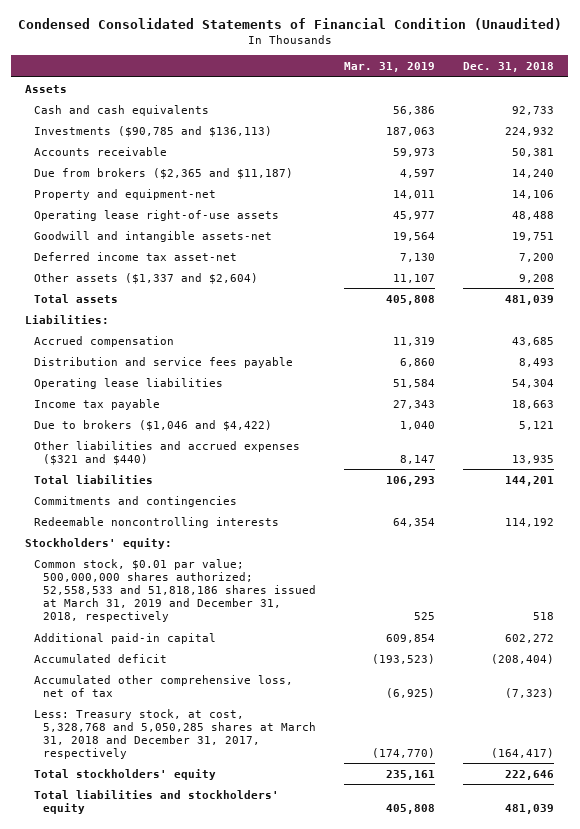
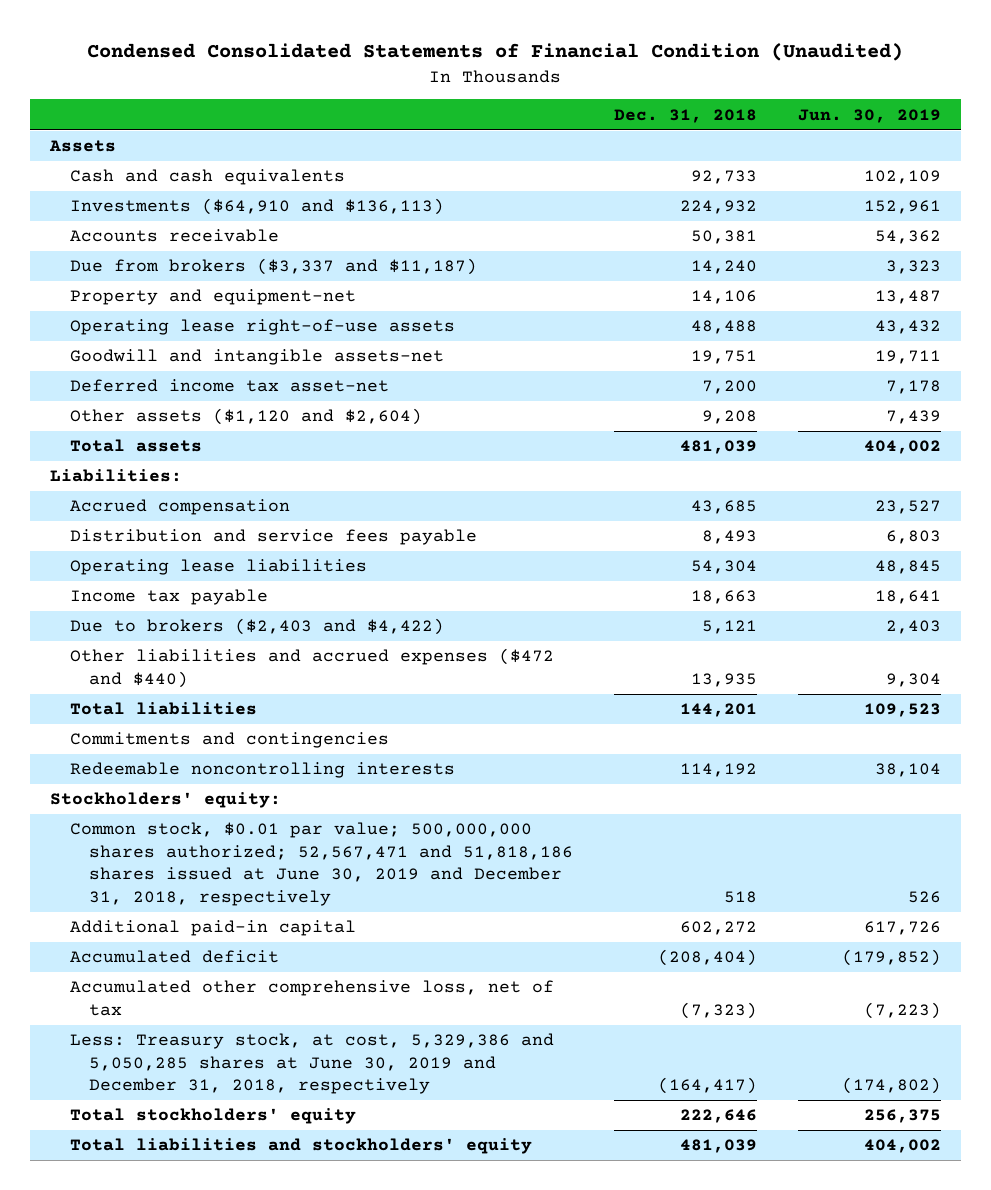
- | Mar. 31, 2019 | Dec. 31, 2018
+ | Dec. 31, 2018 | Jun. 30, 2019
- Investments ($90,785 and $136,113) | 187,063 | 224,932
+ Investments ($64,910 and $136,113) | 224,932 | 152,961
- Due from brokers ($2,365 and $11,187) | 4,597 | 14,240
+ Due from brokers ($3,337 and $11,187) | 14,240 | 3,323
- Other assets ($1,337 and $2,604) | 11,107 | 9,208
+ Other assets ($1,120 and $2,604) | 9,208 | 7,439
- Due to brokers ($1,046 and $4,422) | 1,040 | 5,121
- Other liabilities and accrued expenses ($321 and $440) | 8,147 | 13,935
+ Due to brokers ($2,403 and $4,422) | 5,121 | 2,403
+ Other liabilities and accrued expenses ($472 and $440) | 13,935 | 9,304
- Common stock, $0.01 par value; 500,000,000 shares authorized; 52,558,533 and 51,818,186 shares issued at March 31, 2019 and December 31, 2018, respectively | 525 | 518
+ Common stock, $0.01 par value; 500,000,000 shares authorized; 52,567,471 and 51,818,186 shares issued at June 30, 2019 and December 31, 2018, respectively | 518 | 526
- Less: Treasury stock, at cost, 5,328,768 and 5,050,285 shares at March 31, 2018 and December 31, 2017, respectively | (174,770) | (164,417)
+ Less: Treasury stock, at cost, 5,329,386 and 5,050,285 shares at June 30, 2019 and December 31, 2018, respectively | (164,417) | (174,802)

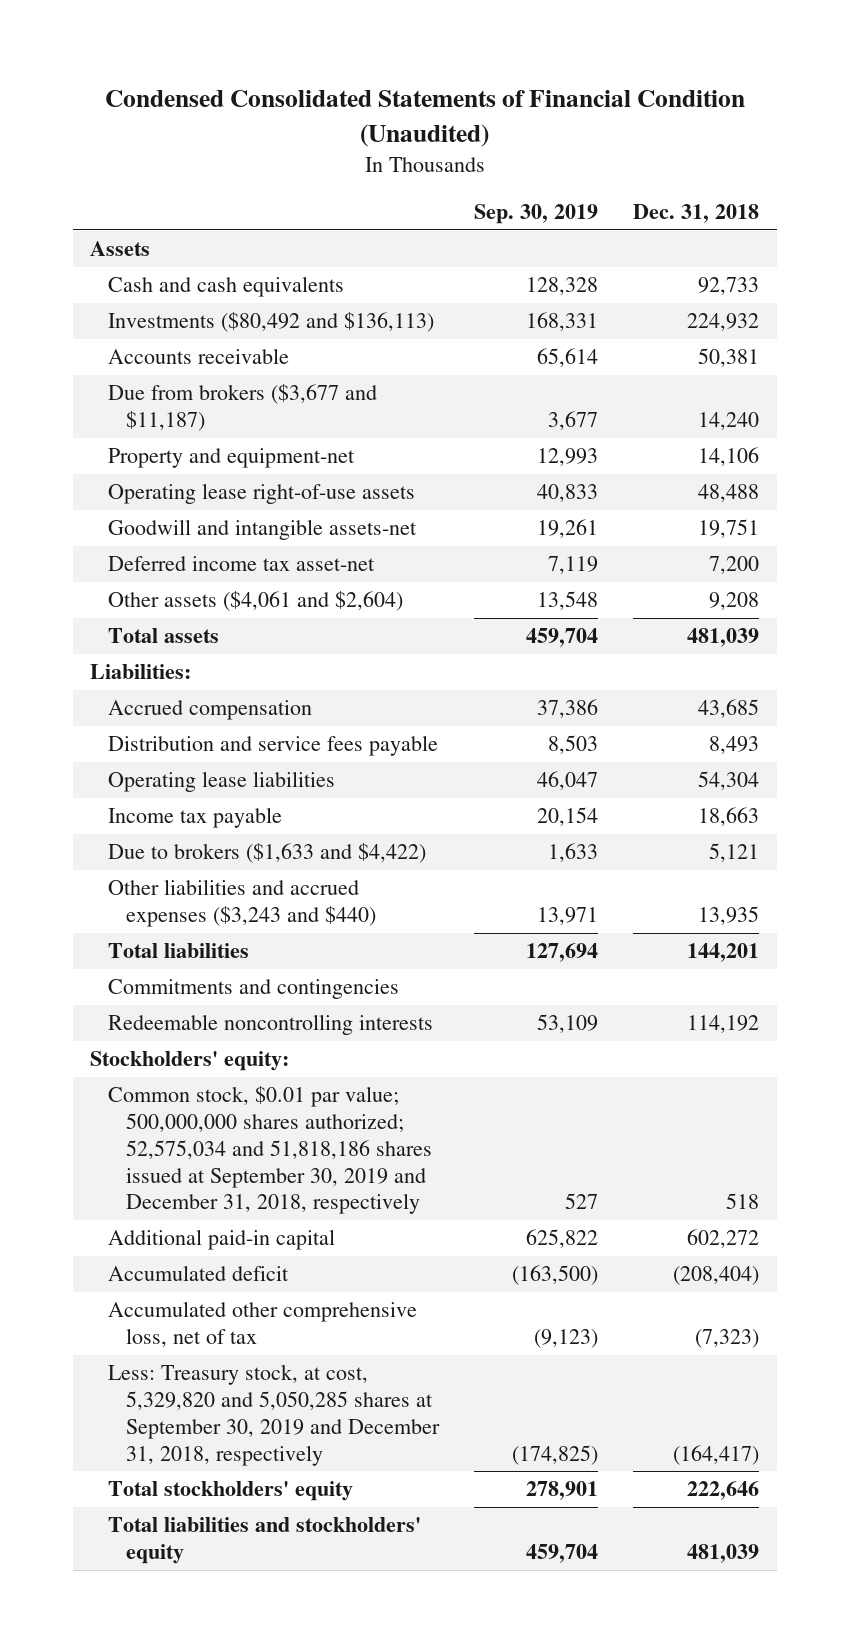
- | Dec. 31, 2018 | Jun. 30, 2019
+ | Sep. 30, 2019 | Dec. 31, 2018
- Investments ($64,910 and $136,113) | 224,932 | 152,961
+ Investments ($80,492 and $136,113) | 168,331 | 224,932
- Due from brokers ($3,337 and $11,187) | 14,240 | 3,323
+ Due from brokers ($3,677 and $11,187) | 3,677 | 14,240
- Other assets ($1,120 and $2,604) | 9,208 | 7,439
+ Other assets ($4,061 and $2,604) | 13,548 | 9,208
- Due to brokers ($2,403 and $4,422) | 5,121 | 2,403
- Other liabilities and accrued expenses ($472 and $440) | 13,935 | 9,304
+ Due to brokers ($1,633 and $4,422) | 1,633 | 5,121
+ Other liabilities and accrued expenses ($3,243 and $440) | 13,971 | 13,935
- Common stock, $0.01 par value; 500,000,000 shares authorized; 52,567,471 and 51,818,186 shares issued at June 30, 2019 and December 31, 2018, respectively | 518 | 526
+ Common stock, $0.01 par value; 500,000,000 shares authorized; 52,575,034 and 51,818,186 shares issued at September 30, 2019 and December 31, 2018, respectively | 527 | 518
- Less: Treasury stock, at cost, 5,329,386 and 5,050,285 shares at June 30, 2019 and December 31, 2018, respectively | (164,417) | (174,802)
+ Less: Treasury stock, at cost, 5,329,820 and 5,050,285 shares at September 30, 2019 and December 31, 2018, respectively | (174,825) | (164,417)

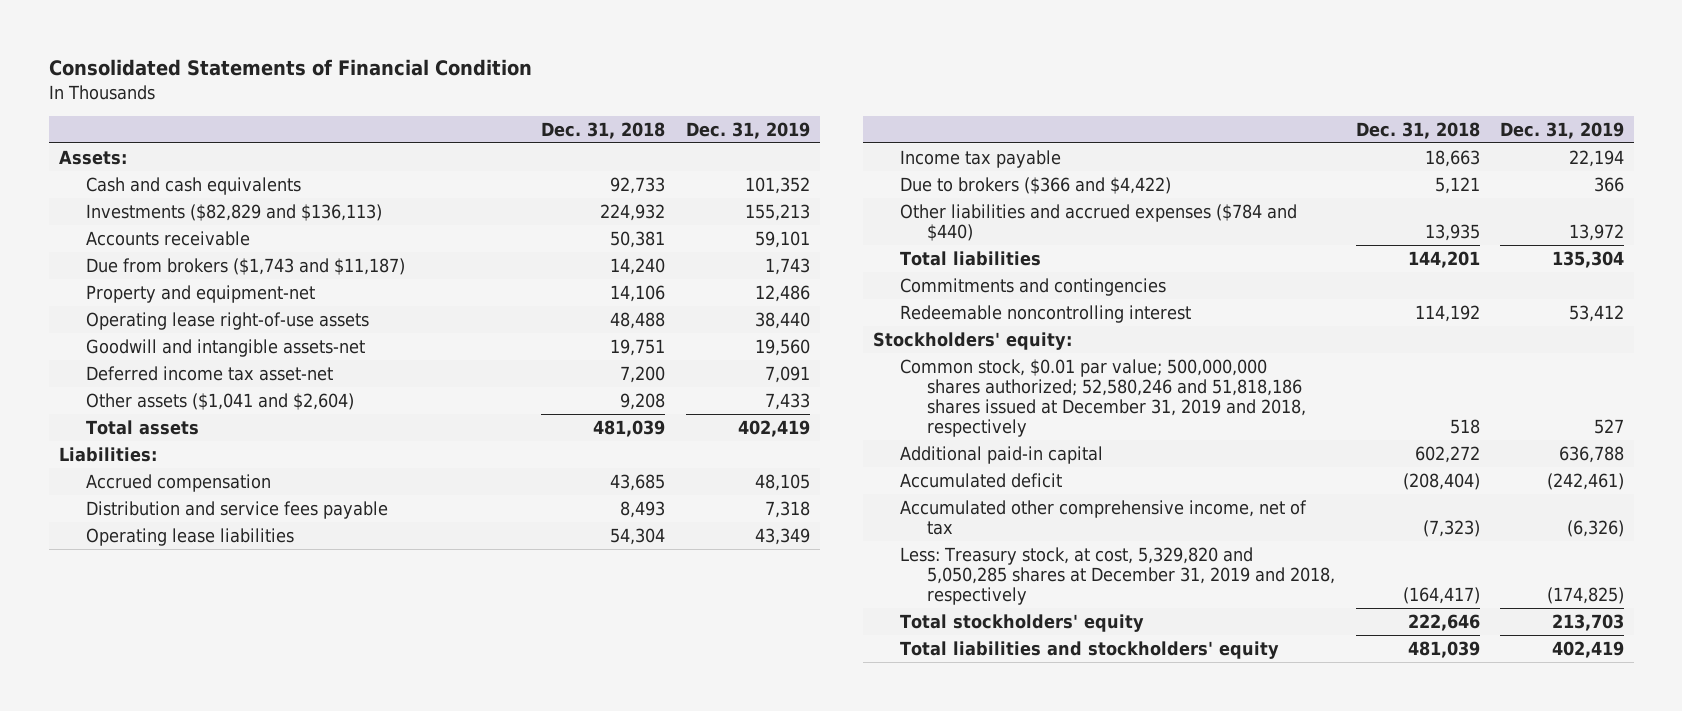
- Condensed Consolidated Statements of Financial Condition (Unaudited)
+ Consolidated Statements of Financial Condition
- | Sep. 30, 2019 | Dec. 31, 2018
+ | Dec. 31, 2018 | Dec. 31, 2019
- Assets
+ Assets:
- Investments ($80,492 and $136,113) | 168,331 | 224,932
+ Investments ($82,829 and $136,113) | 224,932 | 155,213
- Due from brokers ($3,677 and $11,187) | 3,677 | 14,240
+ Due from brokers ($1,743 and $11,187) | 14,240 | 1,743
- Other assets ($4,061 and $2,604) | 13,548 | 9,208
+ Other assets ($1,041 and $2,604) | 9,208 | 7,433
- Due to brokers ($1,633 and $4,422) | 1,633 | 5,121
- Other liabilities and accrued expenses ($3,243 and $440) | 13,971 | 13,935
+ Due to brokers ($366 and $4,422) | 5,121 | 366
+ Other liabilities and accrued expenses ($784 and $440) | 13,935 | 13,972
- Redeemable noncontrolling interests | 53,109 | 114,192
+ Redeemable noncontrolling interest | 114,192 | 53,412
- Common stock, $0.01 par value; 500,000,000 shares authorized; 52,575,034 and 51,818,186 shares issued at September 30, 2019 and December 31, 2018, respectively | 527 | 518
+ Common stock, $0.01 par value; 500,000,000 shares authorized; 52,580,246 and 51,818,186 shares issued at December 31, 2019 and 2018, respectively | 518 | 527
- Accumulated other comprehensive loss, net of tax | (9,123) | (7,323)
- Less: Treasury stock, at cost, 5,329,820 and 5,050,285 shares at September 30, 2019 and December 31, 2018, respectively | (174,825) | (164,417)
+ Accumulated other comprehensive income, net of tax | (7,323) | (6,326)
+ Less: Treasury stock, at cost, 5,329,820 and 5,050,285 shares at December 31, 2019 and 2018, respectively | (164,417) | (174,825)

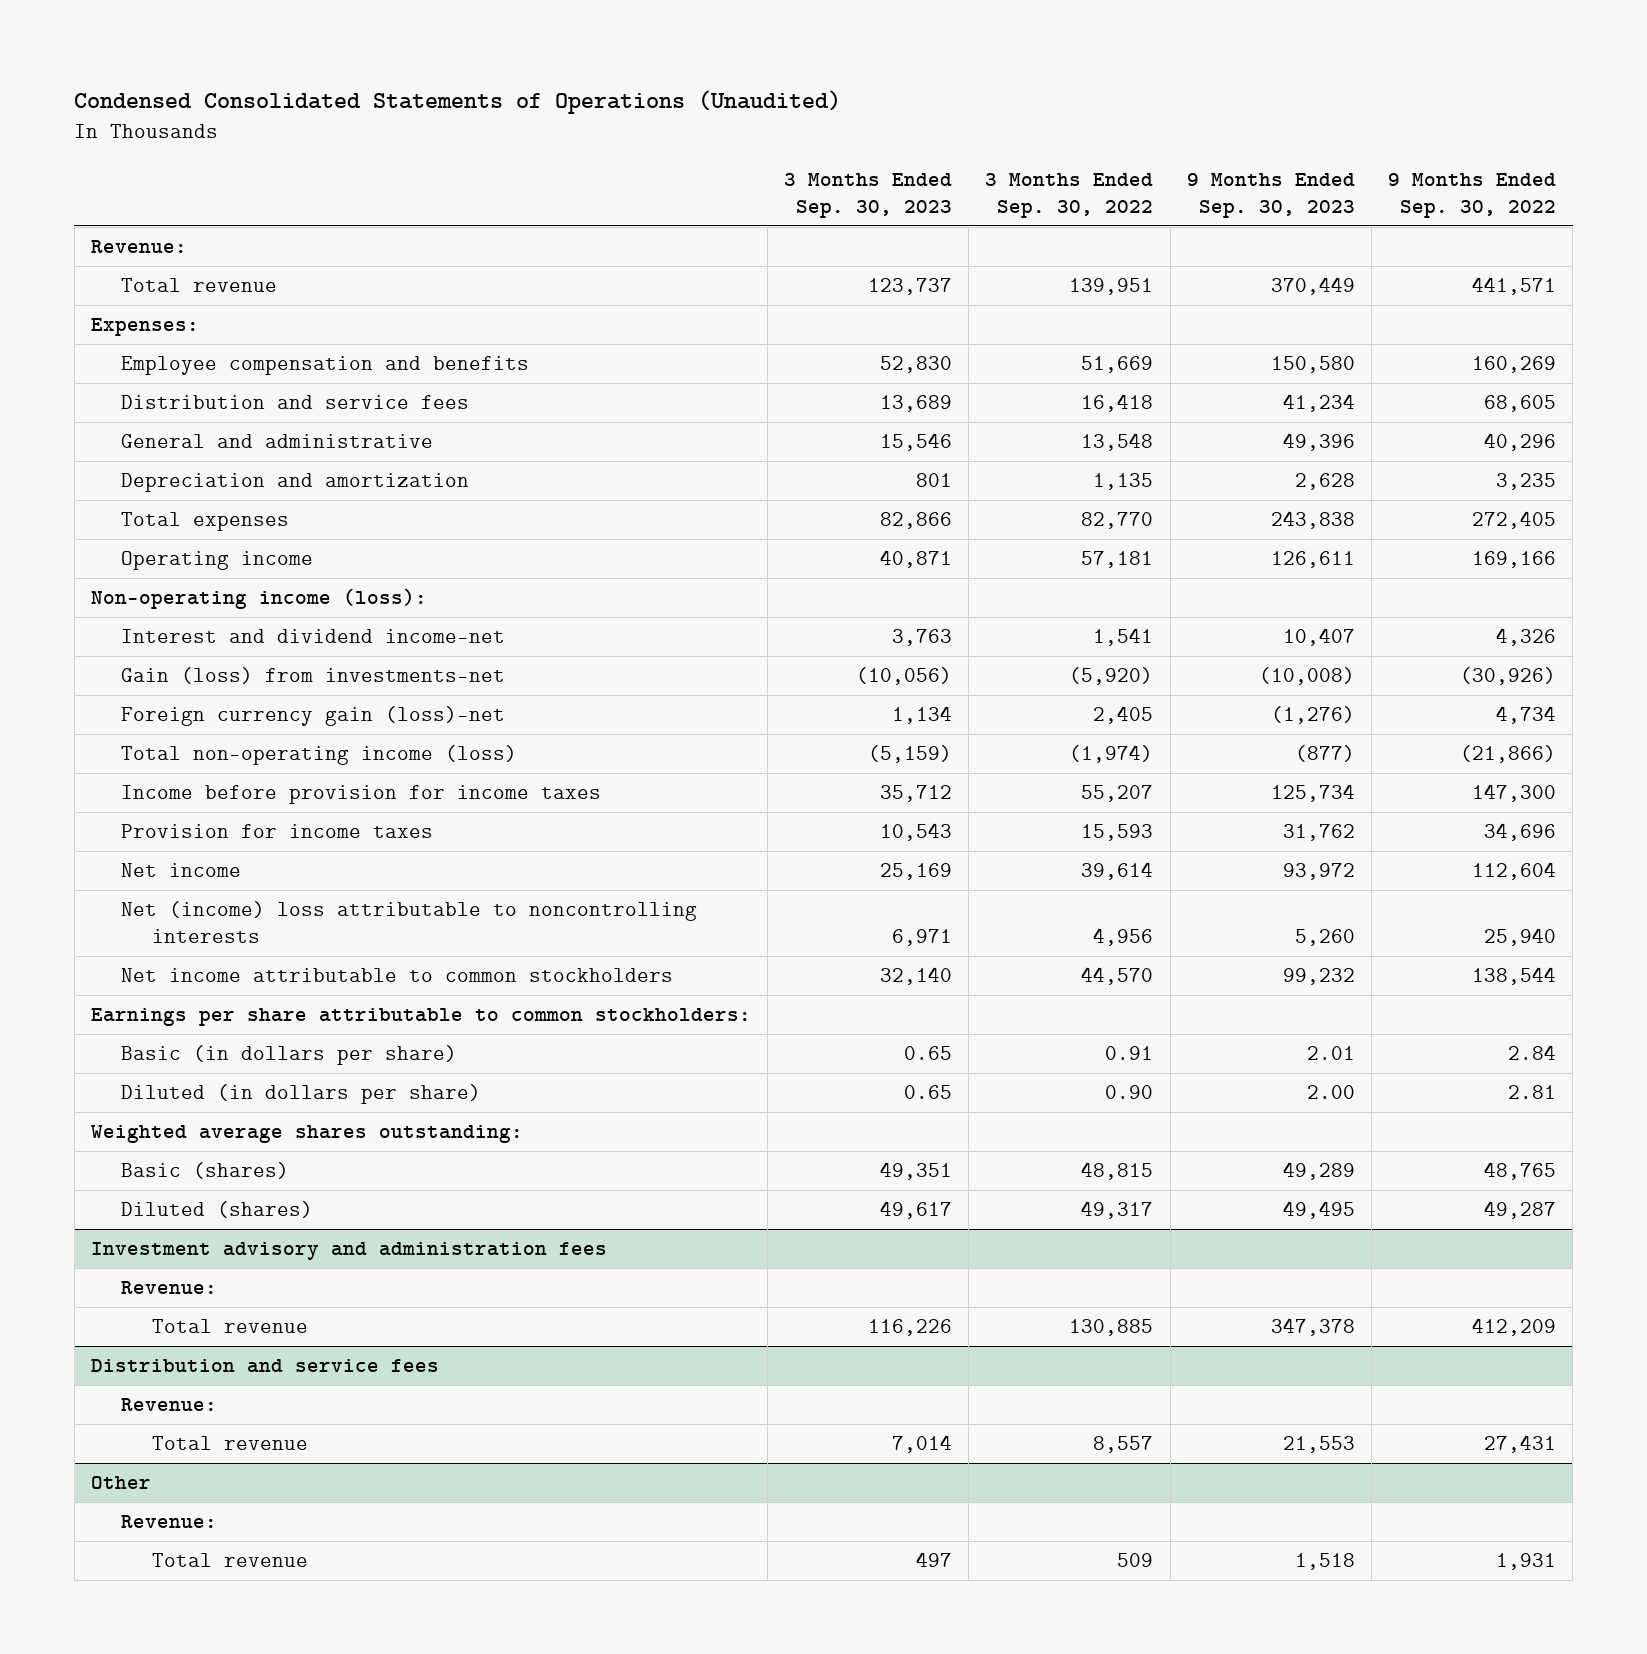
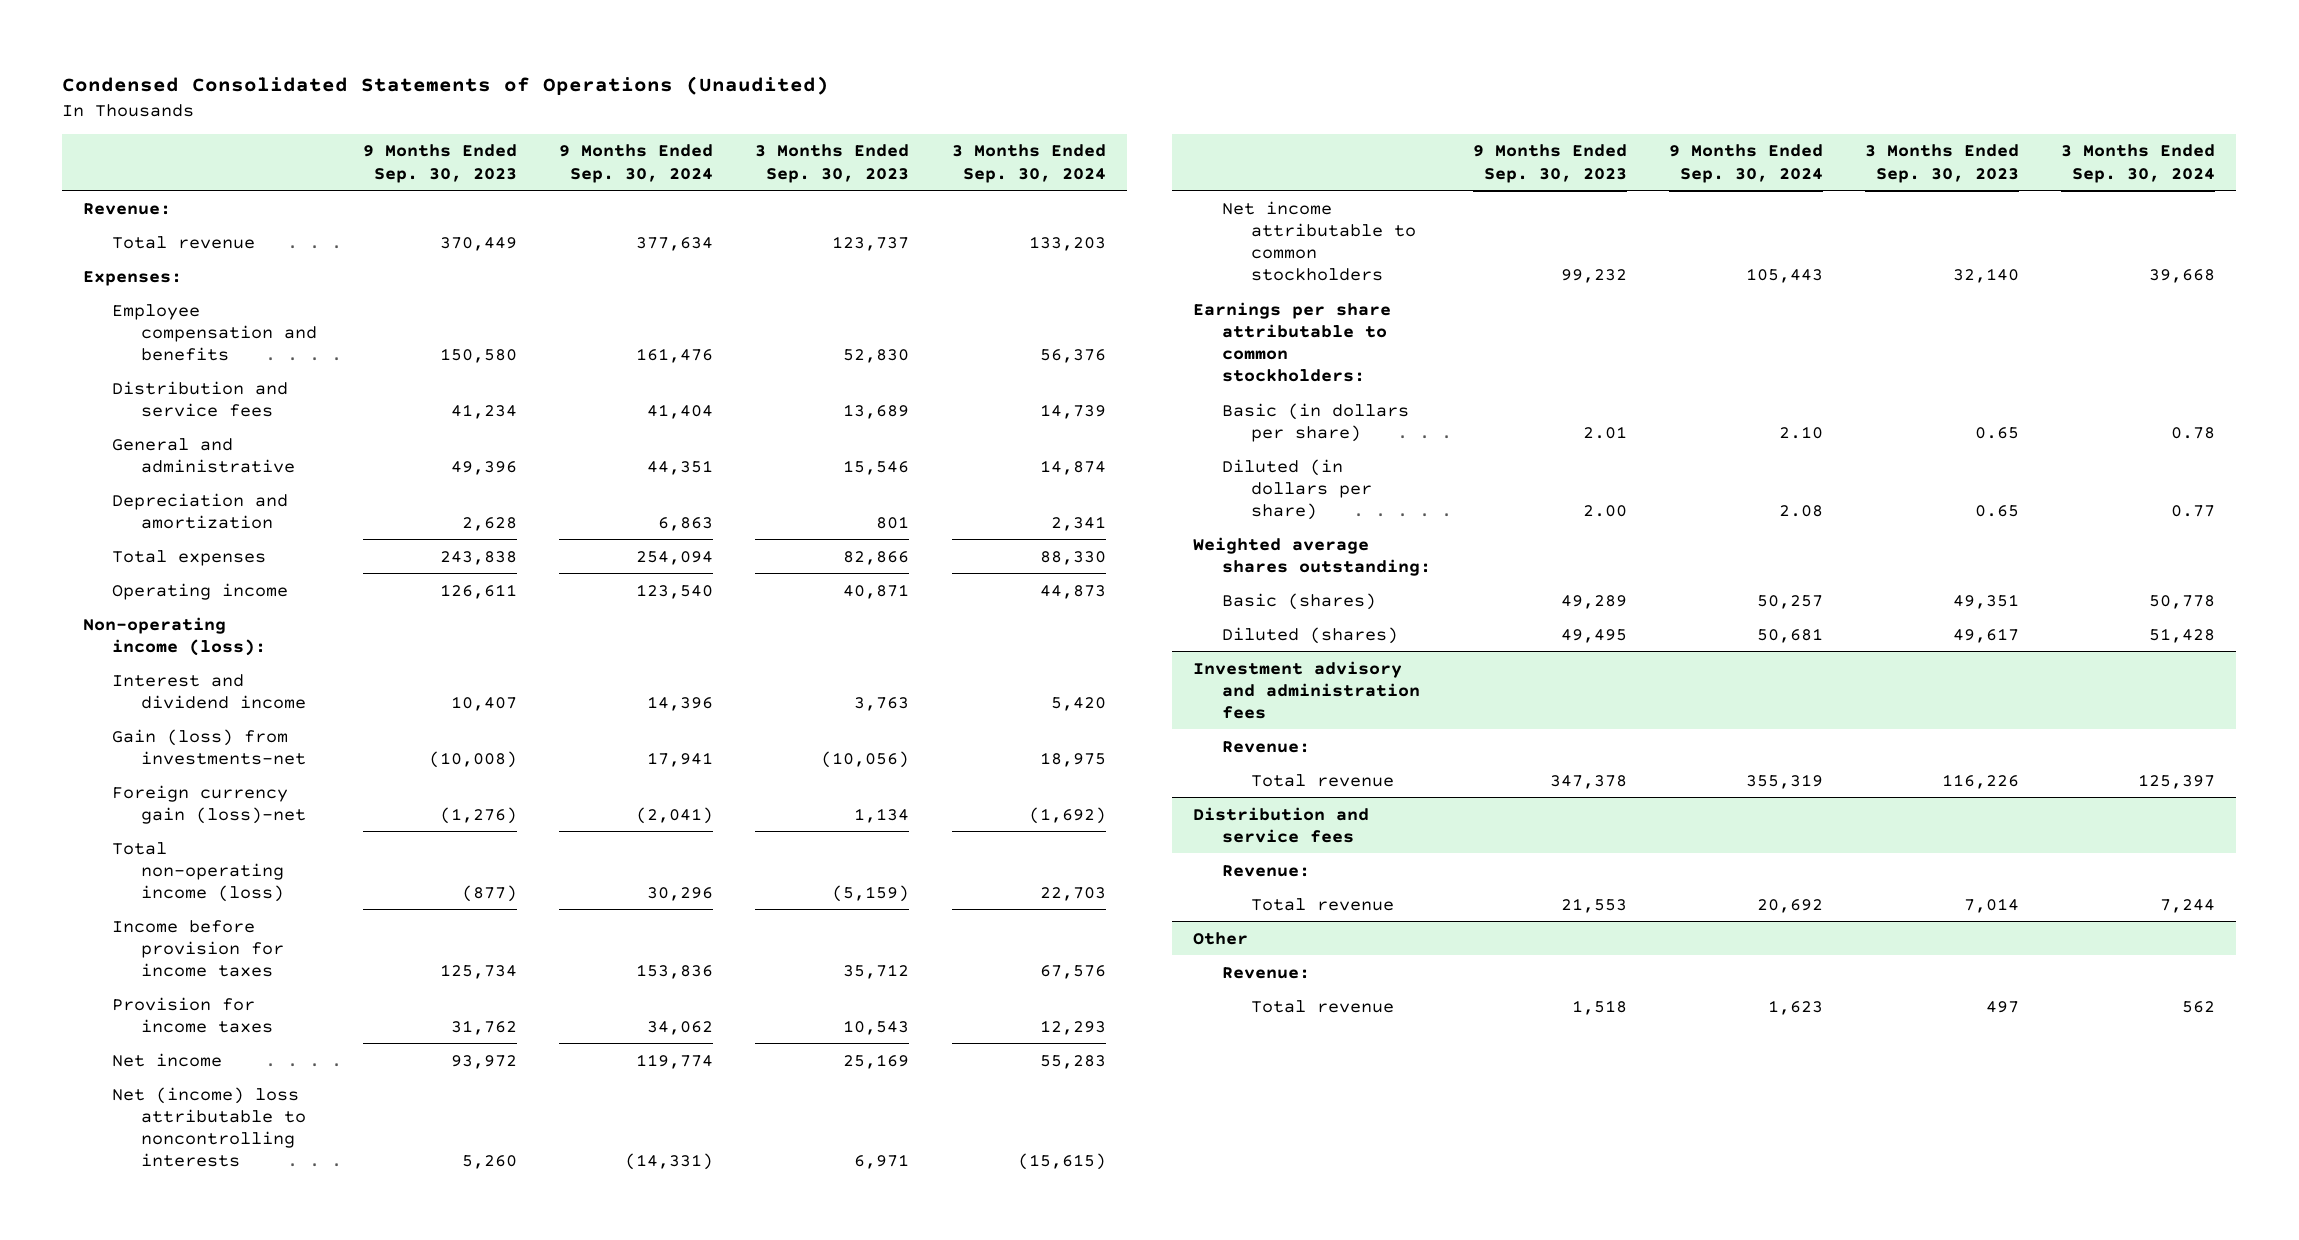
- | 3 Months Ended Sep. 30, 2023 | 3 Months Ended Sep. 30, 2022 | 9 Months Ended Sep. 30, 2023 | 9 Months Ended Sep. 30, 2022
+ | 9 Months Ended Sep. 30, 2023 | 9 Months Ended Sep. 30, 2024 | 3 Months Ended Sep. 30, 2023 | 3 Months Ended Sep. 30, 2024
- Interest and dividend income-net | 3,763 | 1,541 | 10,407 | 4,326
+ Interest and dividend income | 10,407 | 14,396 | 3,763 | 5,420

